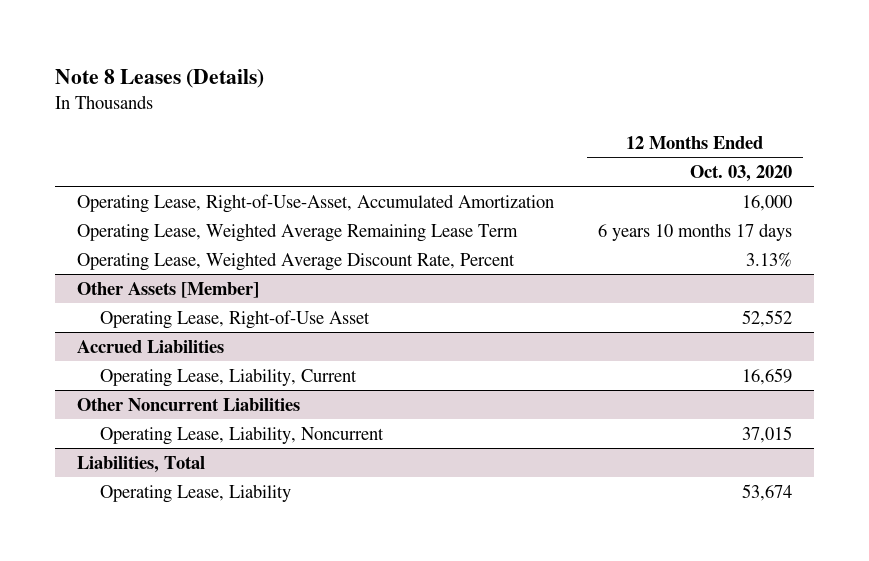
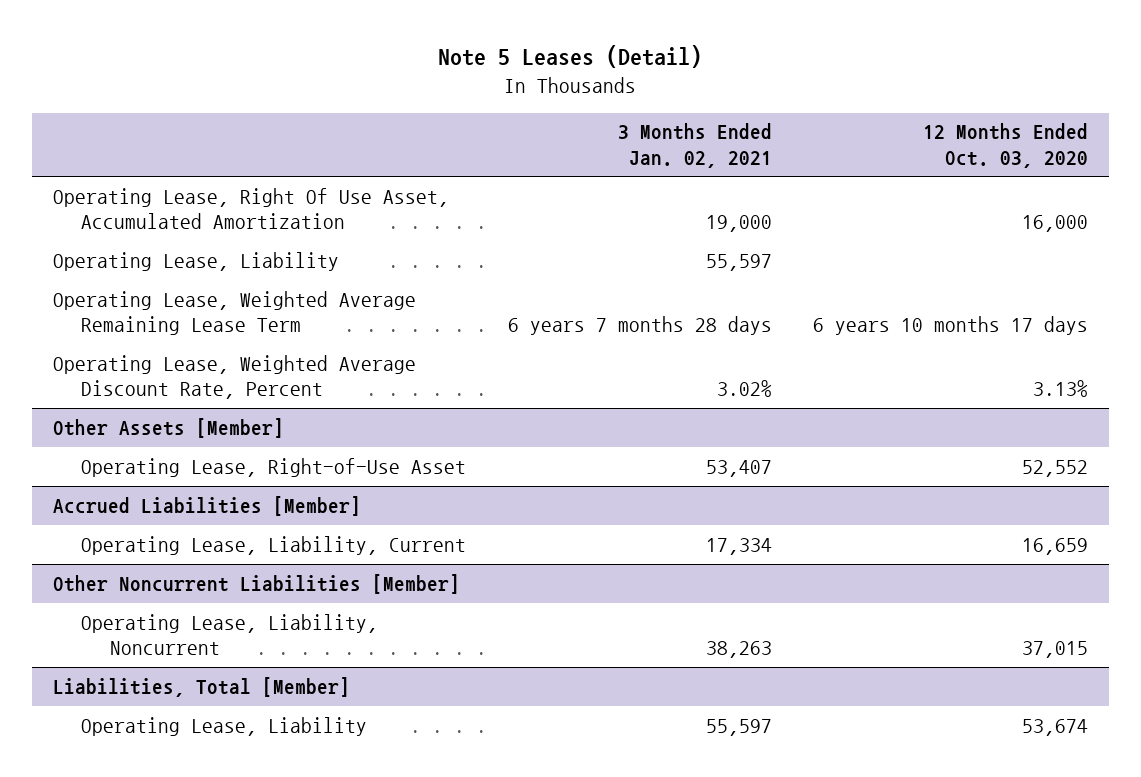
- Note 8 Leases (Details)
+ Note 5 Leases (Detail)
- | 12 Months Ended Oct. 03, 2020
+ | 3 Months Ended Jan. 02, 2021 | 12 Months Ended Oct. 03, 2020
- Operating Lease, Right-of-Use-Asset, Accumulated Amortization | 16,000
+ Operating Lease, Right Of Use Asset, Accumulated Amortization | 19,000 | 16,000
+ Operating Lease, Liability | 55,597 |
- Accrued Liabilities
+ Accrued Liabilities [Member]
- Other Noncurrent Liabilities
+ Other Noncurrent Liabilities [Member]
- Liabilities, Total
+ Liabilities, Total [Member]

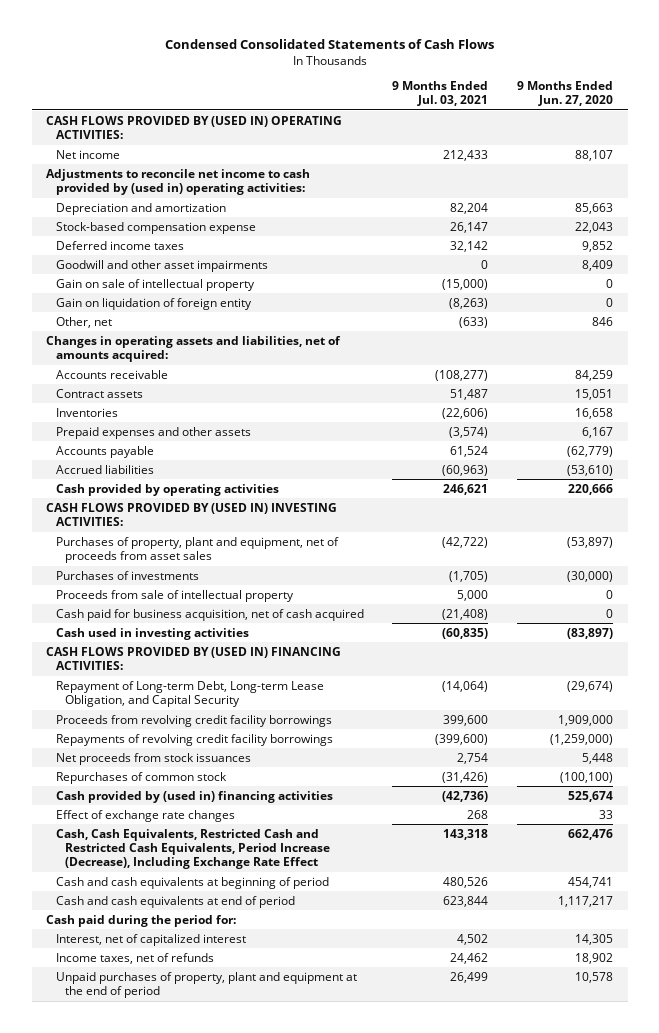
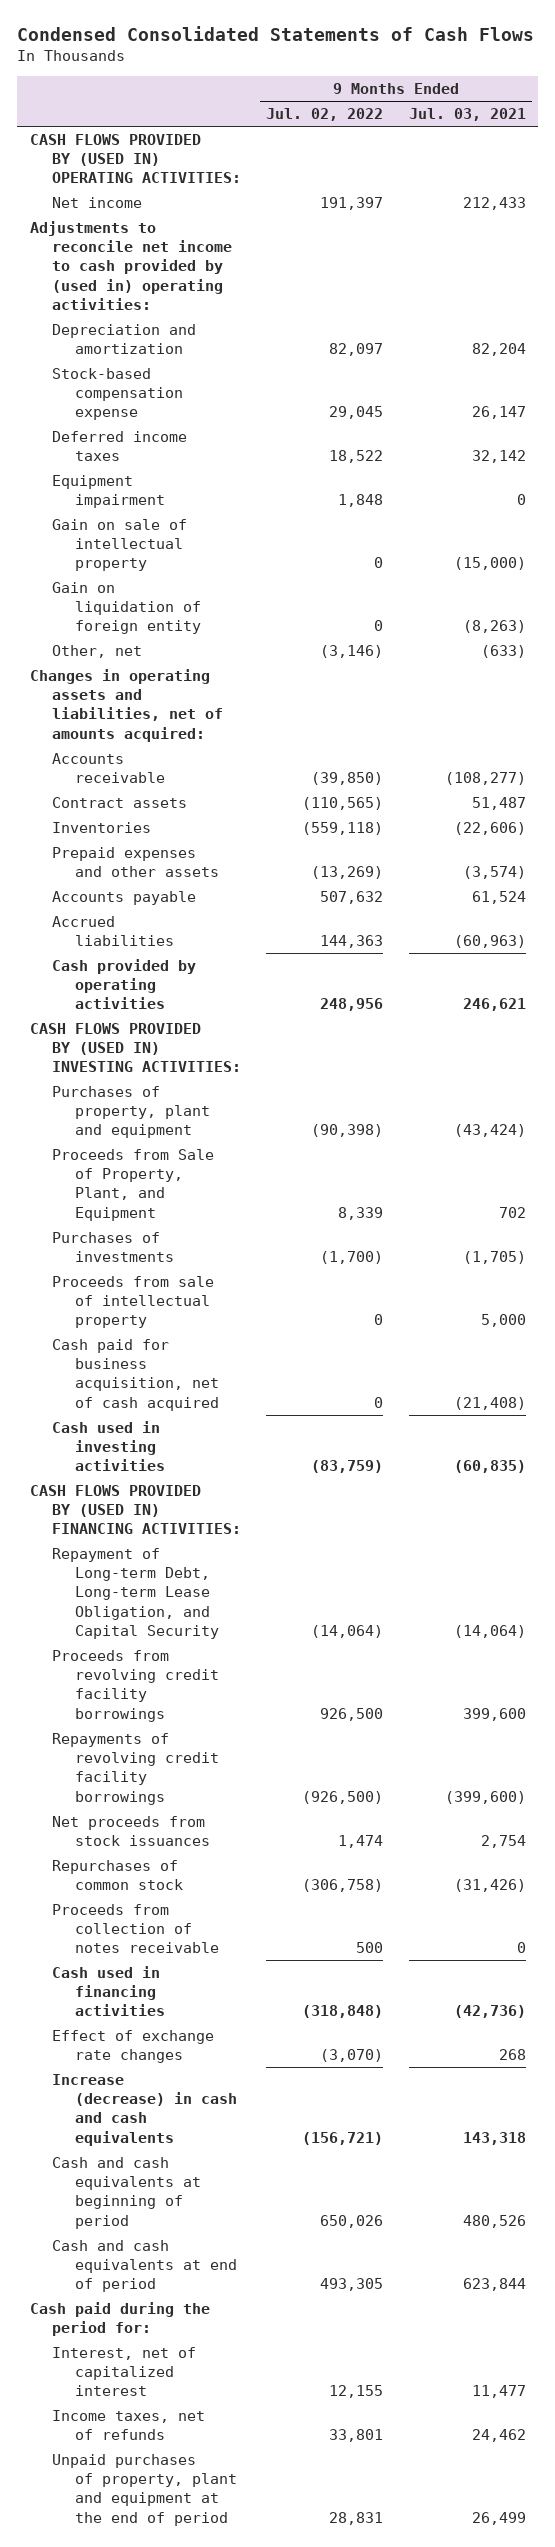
- | 9 Months Ended Jul. 03, 2021 | 9 Months Ended Jun. 27, 2020
+ | 9 Months Ended Jul. 02, 2022 | 9 Months Ended Jul. 03, 2021
- Goodwill and other asset impairments | 0 | 8,409
+ Equipment impairment | 1,848 | 0
- Purchases of property, plant and equipment, net of proceeds from asset sales | (42,722) | (53,897)
+ Purchases of property, plant and equipment | (90,398) | (43,424)
+ Proceeds from Sale of Property, Plant, and Equipment | 8,339 | 702
- Cash provided by (used in) financing activities | (42,736) | 525,674
+ Proceeds from collection of notes receivable | 500 | 0
+ Cash used in financing activities | (318,848) | (42,736)
- Cash, Cash Equivalents, Restricted Cash and Restricted Cash Equivalents, Period Increase (Decrease), Including Exchange Rate Effect | 143,318 | 662,476
+ Increase (decrease) in cash and cash equivalents | (156,721) | 143,318
- Interest, net of capitalized interest | 4,502 | 14,305
+ Interest, net of capitalized interest | 12,155 | 11,477

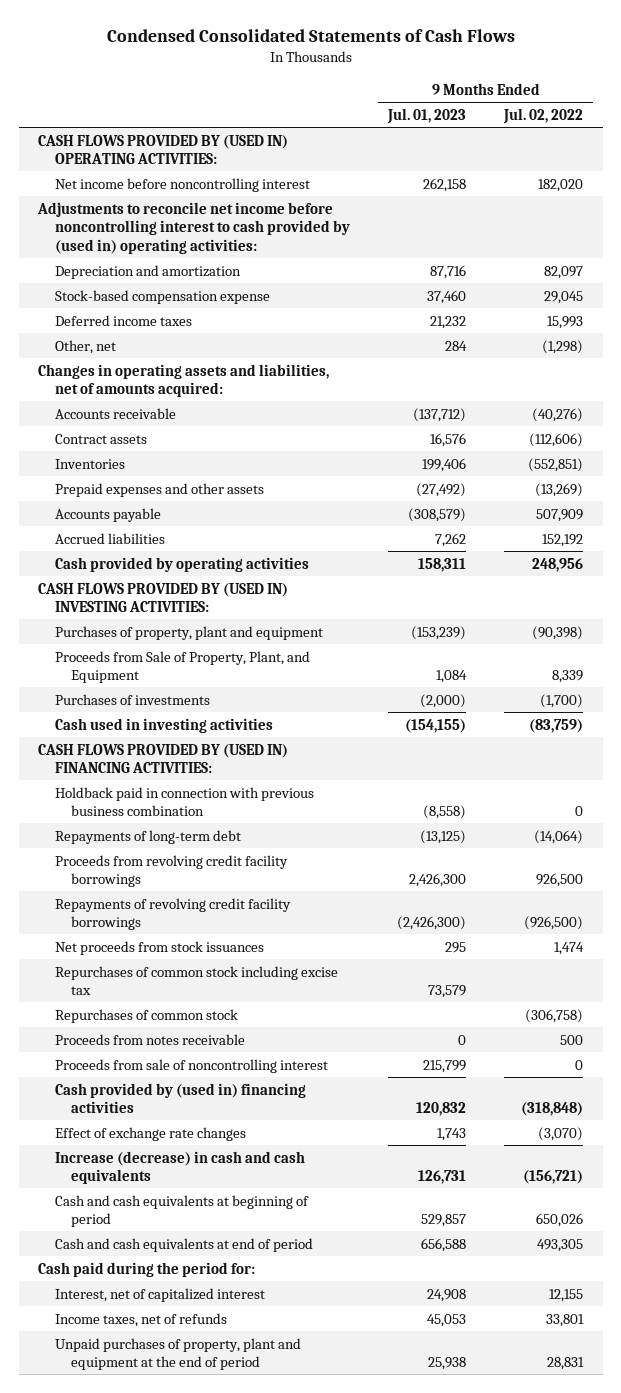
- | 9 Months Ended Jul. 02, 2022 | 9 Months Ended Jul. 03, 2021
+ | 9 Months Ended Jul. 01, 2023 | 9 Months Ended Jul. 02, 2022
- Net income | 191,397 | 212,433
- Adjustments to reconcile net income to cash provided by (used in) operating activities:
+ Net income before noncontrolling interest | 262,158 | 182,020
+ Adjustments to reconcile net income before noncontrolling interest to cash provided by (used in) operating activities:
- Deferred income taxes | 18,522 | 32,142
- Equipment impairment | 1,848 | 0
- Gain on sale of intellectual property | 0 | (15,000)
- Gain on liquidation of foreign entity | 0 | (8,263)
- Other, net | (3,146) | (633)
+ Deferred income taxes | 21,232 | 15,993
+ Other, net | 284 | (1,298)
- Accounts receivable | (39,850) | (108,277)
- Contract assets | (110,565) | 51,487
- Inventories | (559,118) | (22,606)
+ Accounts receivable | (137,712) | (40,276)
+ Contract assets | 16,576 | (112,606)
+ Inventories | 199,406 | (552,851)
- Accounts payable | 507,632 | 61,524
- Accrued liabilities | 144,363 | (60,963)
+ Accounts payable | (308,579) | 507,909
+ Accrued liabilities | 7,262 | 152,192
- Proceeds from sale of intellectual property | 0 | 5,000
- Cash paid for business acquisition, net of cash acquired | 0 | (21,408)
- Repayment of Long-term Debt, Long-term Lease Obligation, and Capital Security | (14,064) | (14,064)
+ Holdback paid in connection with previous business combination | (8,558) | 0
+ Repayments of long-term debt | (13,125) | (14,064)
+ Repurchases of common stock including excise tax | 73,579 |
- Proceeds from collection of notes receivable | 500 | 0
- Cash used in financing activities | (318,848) | (42,736)
+ Proceeds from notes receivable | 0 | 500
+ Proceeds from sale of noncontrolling interest | 215,799 | 0
+ Cash provided by (used in) financing activities | 120,832 | (318,848)

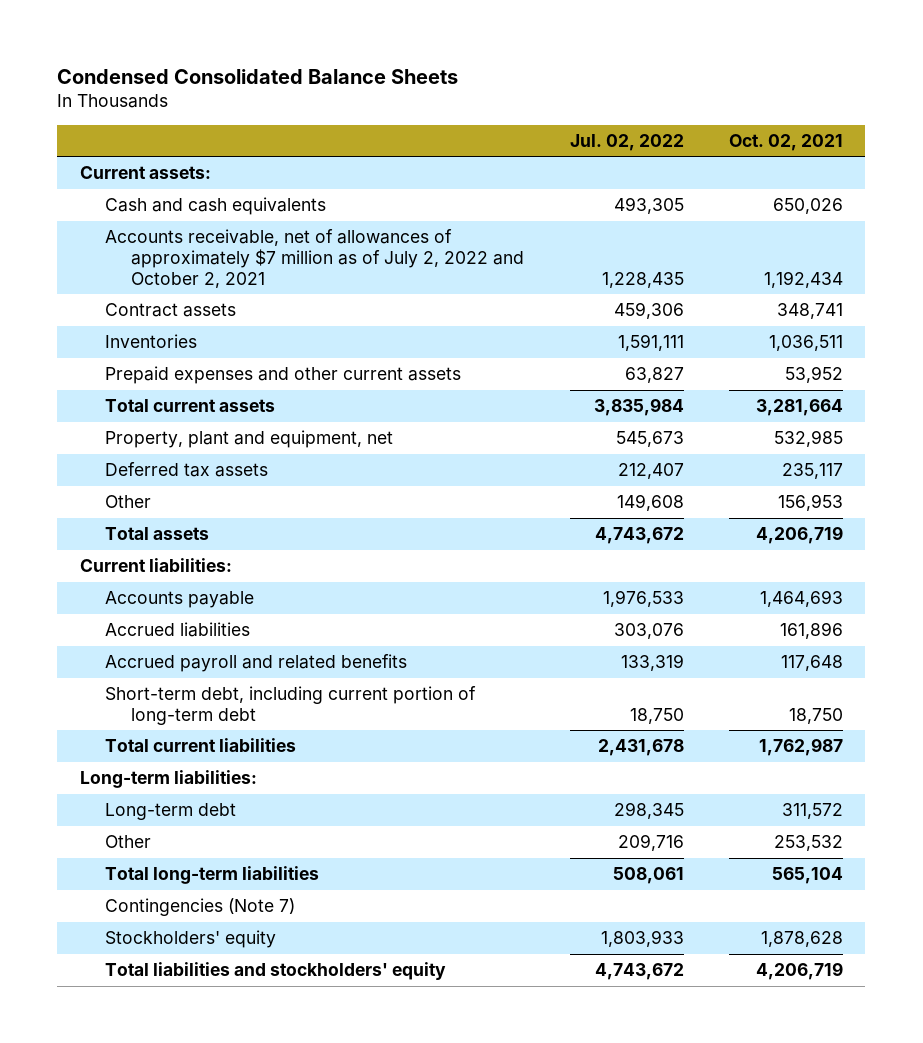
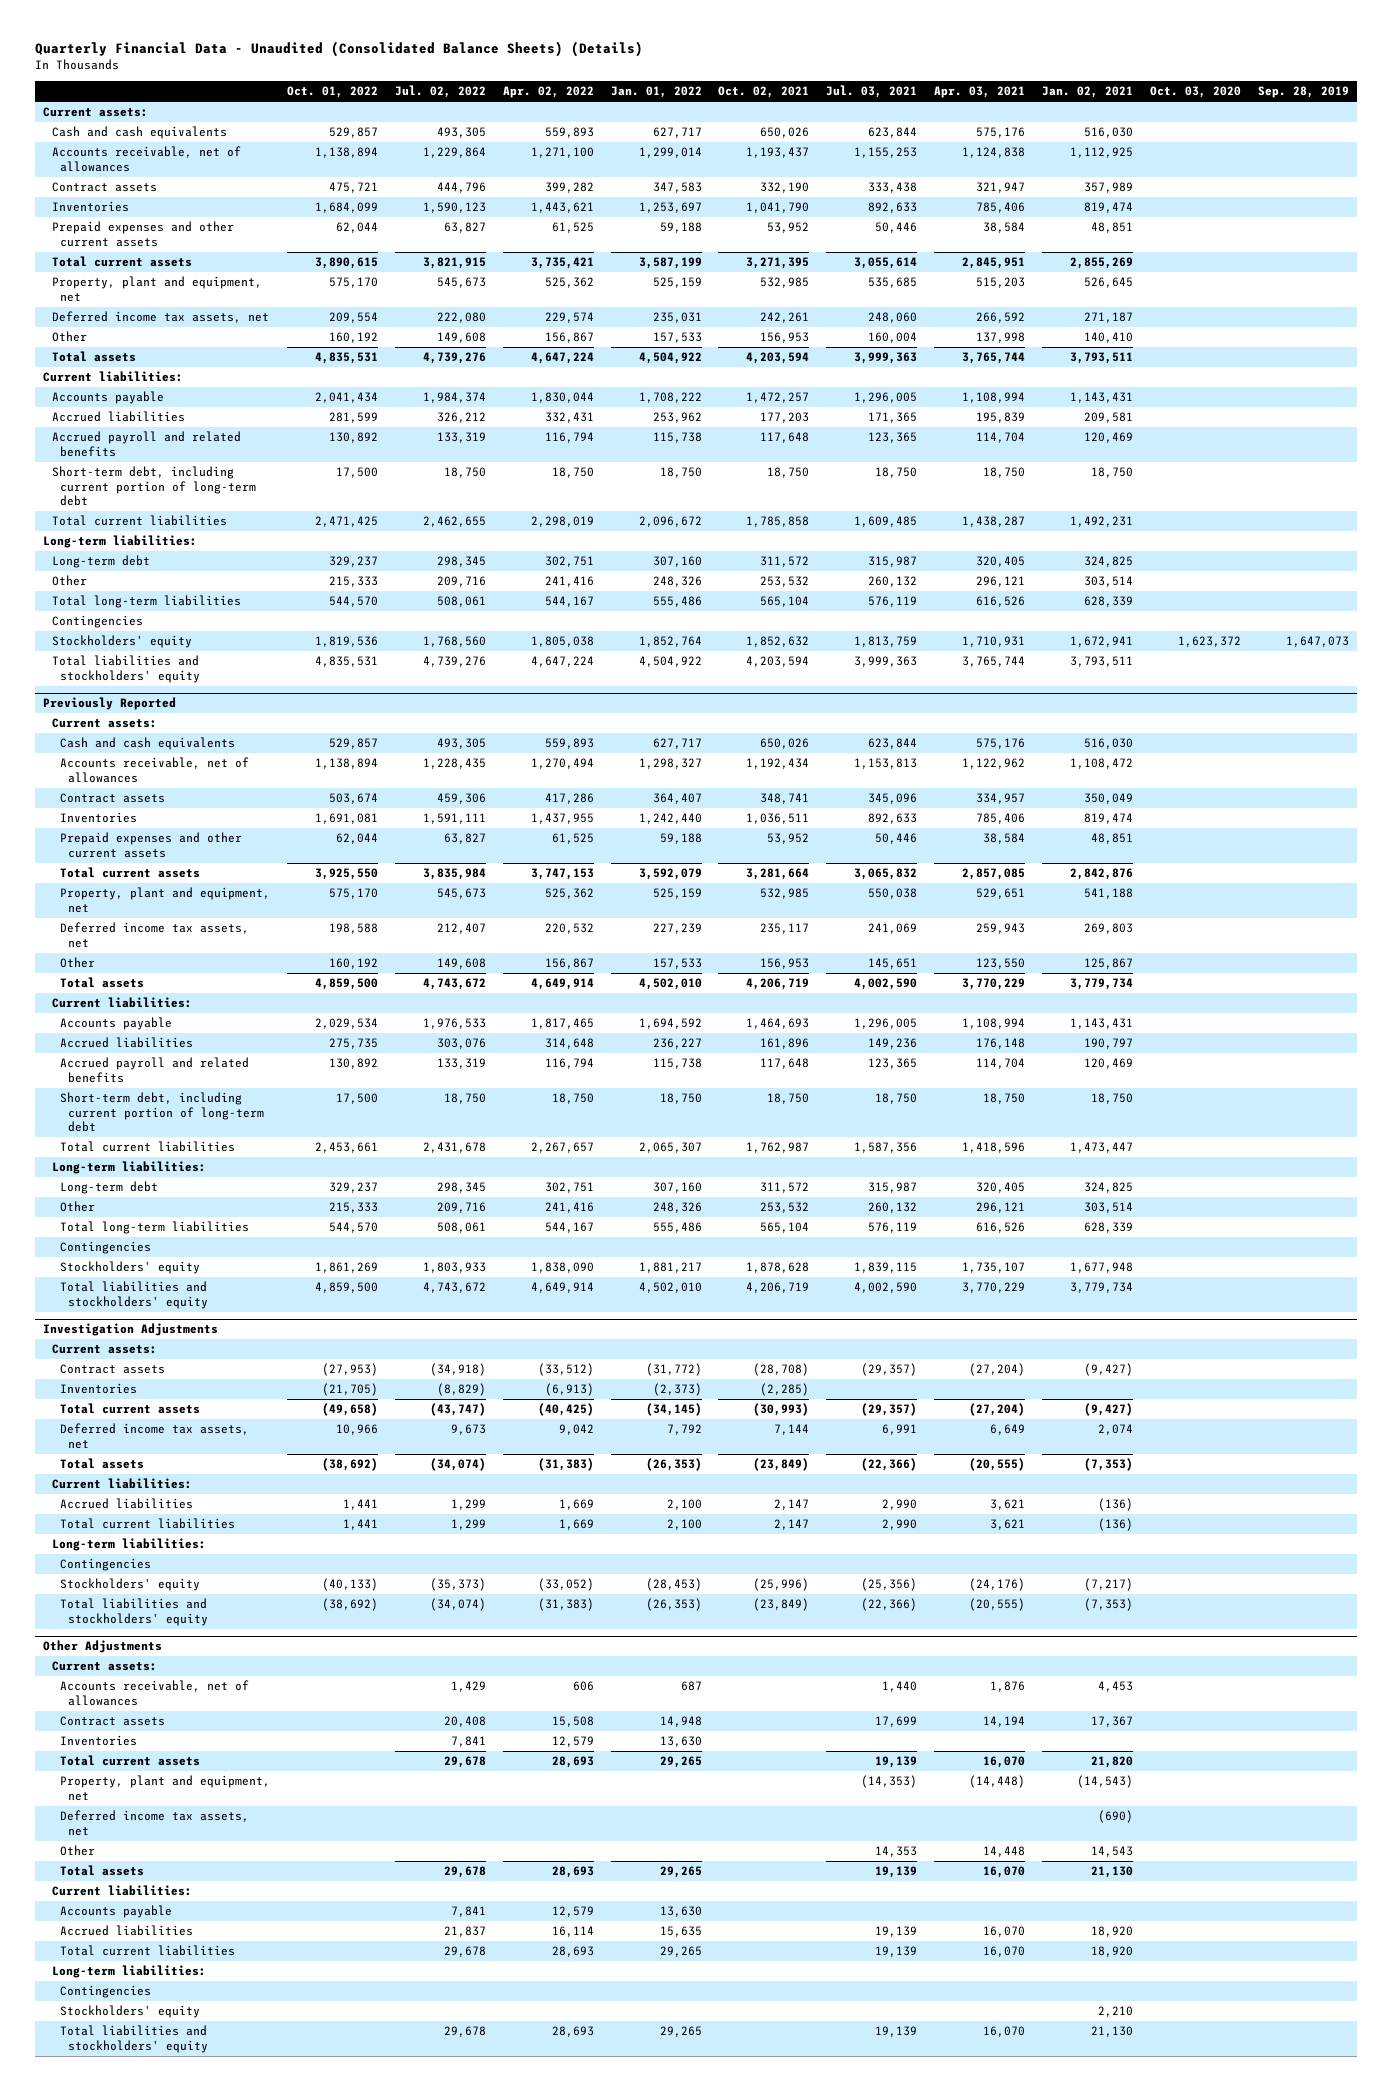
- Condensed Consolidated Balance Sheets
+ Quarterly Financial Data - Unaudited (Consolidated Balance Sheets) (Details)
- | Jul. 02, 2022 | Oct. 02, 2021
+ | Oct. 01, 2022 | Jul. 02, 2022 | Apr. 02, 2022 | Jan. 01, 2022 | Oct. 02, 2021 | Jul. 03, 2021 | Apr. 03, 2021 | Jan. 02, 2021 | Oct. 03, 2020 | Sep. 28, 2019
- Accounts receivable, net of allowances of approximately $7 million as of July 2, 2022 and October 2, 2021 | 1,228,435 | 1,192,434
+ Accounts receivable, net of allowances | 1,138,894 | 1,229,864 | 1,271,100 | 1,299,014 | 1,193,437 | 1,155,253 | 1,124,838 | 1,112,925 | |
+ Contract assets | 475,721 | 444,796 | 399,282 | 347,583 | 332,190 | 333,438 | 321,947 | 357,989 | |
+ Inventories | 1,684,099 | 1,590,123 | 1,443,621 | 1,253,697 | 1,041,790 | 892,633 | 785,406 | 819,474 | |
+ Prepaid expenses and other current assets | 62,044 | 63,827 | 61,525 | 59,188 | 53,952 | 50,446 | 38,584 | 48,851 | |
+ Total current assets | 3,890,615 | 3,821,915 | 3,735,421 | 3,587,199 | 3,271,395 | 3,055,614 | 2,845,951 | 2,855,269 | |
+ Property, plant and equipment, net | 575,170 | 545,673 | 525,362 | 525,159 | 532,985 | 535,685 | 515,203 | 526,645 | |
+ Deferred income tax assets, net | 209,554 | 222,080 | 229,574 | 235,031 | 242,261 | 248,060 | 266,592 | 271,187 | |
+ Other | 160,192 | 149,608 | 156,867 | 157,533 | 156,953 | 160,004 | 137,998 | 140,410 | |
+ Total assets | 4,835,531 | 4,739,276 | 4,647,224 | 4,504,922 | 4,203,594 | 3,999,363 | 3,765,744 | 3,793,511 | |
+ Current liabilities:
+ Accounts payable | 2,041,434 | 1,984,374 | 1,830,044 | 1,708,222 | 1,472,257 | 1,296,005 | 1,108,994 | 1,143,431 | |
+ Accrued liabilities | 281,599 | 326,212 | 332,431 | 253,962 | 177,203 | 171,365 | 195,839 | 209,581 | |
+ Accrued payroll and related benefits | 130,892 | 133,319 | 116,794 | 115,738 | 117,648 | 123,365 | 114,704 | 120,469 | |
+ Short-term debt, including current portion of long-term debt | 17,500 | 18,750 | 18,750 | 18,750 | 18,750 | 18,750 | 18,750 | 18,750 | |
+ Total current liabilities | 2,471,425 | 2,462,655 | 2,298,019 | 2,096,672 | 1,785,858 | 1,609,485 | 1,438,287 | 1,492,231 | |
+ Long-term liabilities:
+ Long-term debt | 329,237 | 298,345 | 302,751 | 307,160 | 311,572 | 315,987 | 320,405 | 324,825 | |
+ Other | 215,333 | 209,716 | 241,416 | 248,326 | 253,532 | 260,132 | 296,121 | 303,514 | |
+ Total long-term liabilities | 544,570 | 508,061 | 544,167 | 555,486 | 565,104 | 576,119 | 616,526 | 628,339 | |
+ Contingencies
+ Stockholders' equity | 1,819,536 | 1,768,560 | 1,805,038 | 1,852,764 | 1,852,632 | 1,813,759 | 1,710,931 | 1,672,941 | 1,623,372 | 1,647,073
+ Total liabilities and stockholders' equity | 4,835,531 | 4,739,276 | 4,647,224 | 4,504,922 | 4,203,594 | 3,999,363 | 3,765,744 | 3,793,511 | |
+ Previously Reported
+ Current assets:
+ Cash and cash equivalents | 529,857 | 493,305 | 559,893 | 627,717 | 650,026 | 623,844 | 575,176 | 516,030 | |
+ Accounts receivable, net of allowances | 1,138,894 | 1,228,435 | 1,270,494 | 1,298,327 | 1,192,434 | 1,153,813 | 1,122,962 | 1,108,472 | |
- Deferred tax assets | 212,407 | 235,117
+ Deferred income tax assets, net | 198,588 | 212,407 | 220,532 | 227,239 | 235,117 | 241,069 | 259,943 | 269,803 | |
- Contingencies (Note 7)
+ Contingencies
+ Investigation Adjustments
+ Current assets:
+ Contract assets | (27,953) | (34,918) | (33,512) | (31,772) | (28,708) | (29,357) | (27,204) | (9,427) | |
+ Inventories | (21,705) | (8,829) | (6,913) | (2,373) | (2,285) | | | | |
+ Total current assets | (49,658) | (43,747) | (40,425) | (34,145) | (30,993) | (29,357) | (27,204) | (9,427) | |
+ Deferred income tax assets, net | 10,966 | 9,673 | 9,042 | 7,792 | 7,144 | 6,991 | 6,649 | 2,074 | |
+ Total assets | (38,692) | (34,074) | (31,383) | (26,353) | (23,849) | (22,366) | (20,555) | (7,353) | |
+ Current liabilities:
+ Accrued liabilities | 1,441 | 1,299 | 1,669 | 2,100 | 2,147 | 2,990 | 3,621 | (136) | |
+ Total current liabilities | 1,441 | 1,299 | 1,669 | 2,100 | 2,147 | 2,990 | 3,621 | (136) | |
+ Long-term liabilities:
+ Contingencies
+ Stockholders' equity | (40,133) | (35,373) | (33,052) | (28,453) | (25,996) | (25,356) | (24,176) | (7,217) | |
+ Total liabilities and stockholders' equity | (38,692) | (34,074) | (31,383) | (26,353) | (23,849) | (22,366) | (20,555) | (7,353) | |
+ Other Adjustments
+ Current assets:
+ Accounts receivable, net of allowances | | 1,429 | 606 | 687 | | 1,440 | 1,876 | 4,453 | |
+ Contract assets | | 20,408 | 15,508 | 14,948 | | 17,699 | 14,194 | 17,367 | |
+ Inventories | | 7,841 | 12,579 | 13,630 | | | | | |
+ Total current assets | | 29,678 | 28,693 | 29,265 | | 19,139 | 16,070 | 21,820 | |
+ Property, plant and equipment, net | | | | | | (14,353) | (14,448) | (14,543) | |
+ Deferred income tax assets, net | | | | | | | | (690) | |
+ Other | | | | | | 14,353 | 14,448 | 14,543 | |
+ Total assets | | 29,678 | 28,693 | 29,265 | | 19,139 | 16,070 | 21,130 | |
+ Current liabilities:
+ Accounts payable | | 7,841 | 12,579 | 13,630 | | | | | |
+ Accrued liabilities | | 21,837 | 16,114 | 15,635 | | 19,139 | 16,070 | 18,920 | |
+ Total current liabilities | | 29,678 | 28,693 | 29,265 | | 19,139 | 16,070 | 18,920 | |
+ Long-term liabilities:
+ Contingencies
+ Stockholders' equity | | | | | | | | 2,210 | |
+ Total liabilities and stockholders' equity | | 29,678 | 28,693 | 29,265 | | 19,139 | 16,070 | 21,130 | |

